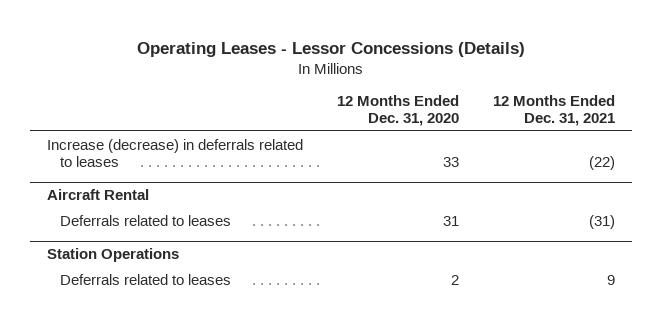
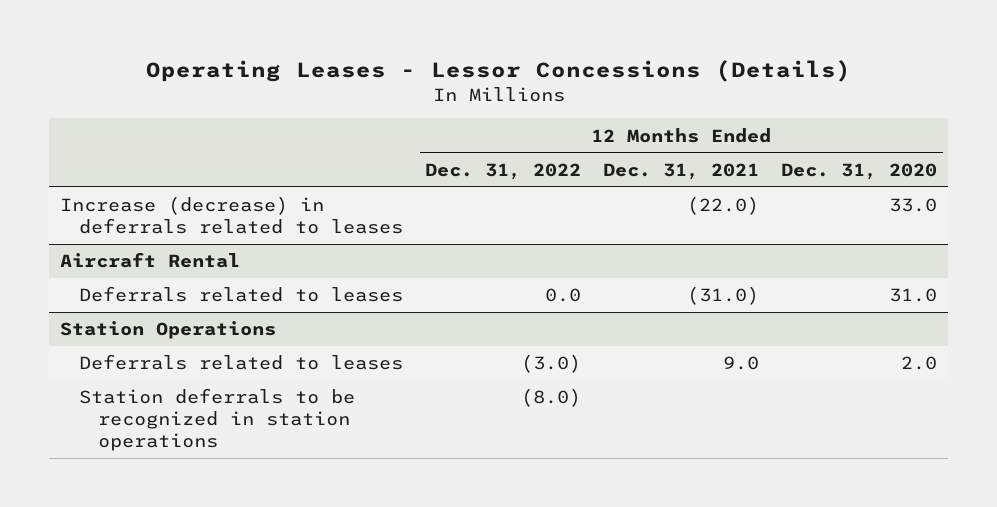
- | 12 Months Ended Dec. 31, 2020 | 12 Months Ended Dec. 31, 2021
+ | 12 Months Ended Dec. 31, 2022 | 12 Months Ended Dec. 31, 2021 | 12 Months Ended Dec. 31, 2020
- Increase (decrease) in deferrals related to leases | 33 | (22)
+ Increase (decrease) in deferrals related to leases | | (22.0) | 33.0
@ Aircraft Rental
- Deferrals related to leases | 31 | (31)
+ Deferrals related to leases | 0.0 | (31.0) | 31.0
@ Station Operations
- Deferrals related to leases | 2 | 9
+ Deferrals related to leases | (3.0) | 9.0 | 2.0
+ Station deferrals to be recognized in station operations | (8.0) | |

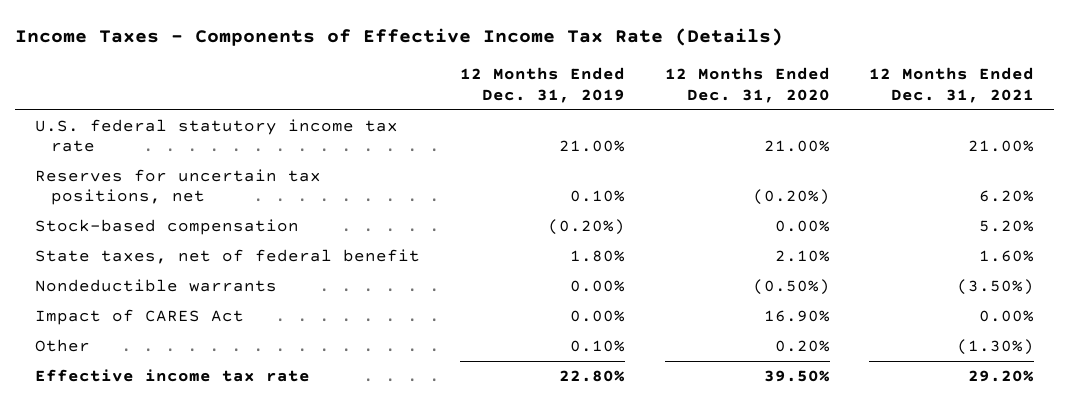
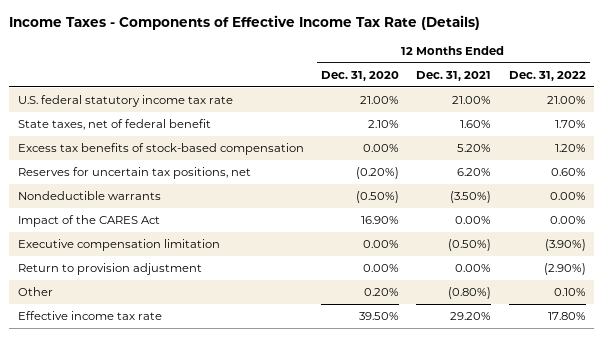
- | 12 Months Ended Dec. 31, 2019 | 12 Months Ended Dec. 31, 2020 | 12 Months Ended Dec. 31, 2021
+ | 12 Months Ended Dec. 31, 2020 | 12 Months Ended Dec. 31, 2021 | 12 Months Ended Dec. 31, 2022
- Stock-based compensation | (0.20%) | 0.00% | 5.20%
+ Excess tax benefits of stock-based compensation | 0.00% | 5.20% | 1.20%
moved down: Reserves for uncertain tax positions, net | (0.20%) | 6.20% | 0.60%
- Impact of CARES Act | 0.00% | 16.90% | 0.00%
- Other | 0.10% | 0.20% | (1.30%)
+ Impact of the CARES Act | 16.90% | 0.00% | 0.00%
+ Executive compensation limitation | 0.00% | (0.50%) | (3.90%)
+ Return to provision adjustment | 0.00% | 0.00% | (2.90%)
+ Other | 0.20% | (0.80%) | 0.10%

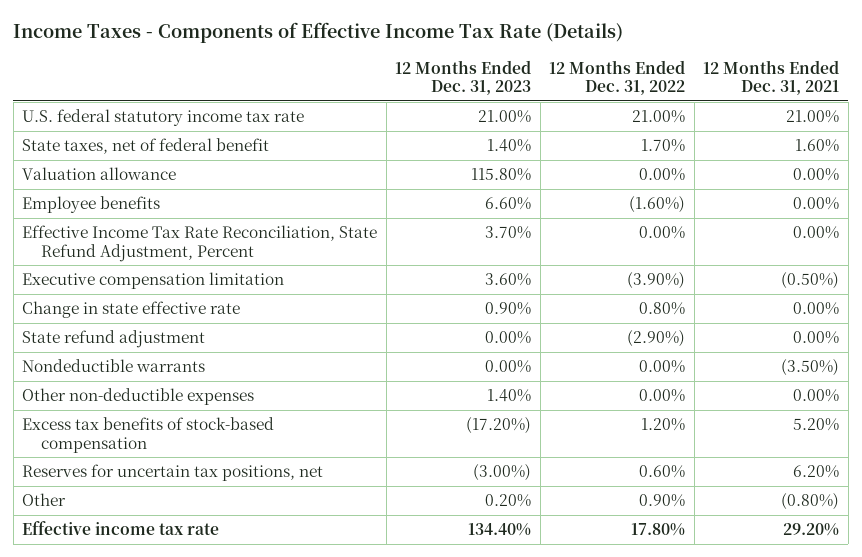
- | 12 Months Ended Dec. 31, 2020 | 12 Months Ended Dec. 31, 2021 | 12 Months Ended Dec. 31, 2022
+ | 12 Months Ended Dec. 31, 2023 | 12 Months Ended Dec. 31, 2022 | 12 Months Ended Dec. 31, 2021
+ Valuation allowance | 115.80% | 0.00% | 0.00%
+ Employee benefits | 6.60% | (1.60%) | 0.00%
+ Effective Income Tax Rate Reconciliation, State Refund Adjustment, Percent | 3.70% | 0.00% | 0.00%
moved up: Executive compensation limitation | 3.60% | (3.90%) | (0.50%)
+ Change in state effective rate | 0.90% | 0.80% | 0.00%
+ State refund adjustment | 0.00% | (2.90%) | 0.00%
moved up: Nondeductible warrants | 0.00% | 0.00% | (3.50%)
+ Other non-deductible expenses | 1.40% | 0.00% | 0.00%
- Impact of the CARES Act | 16.90% | 0.00% | 0.00%
- Return to provision adjustment | 0.00% | 0.00% | (2.90%)
- Other | 0.20% | (0.80%) | 0.10%
+ Other | 0.20% | 0.90% | (0.80%)

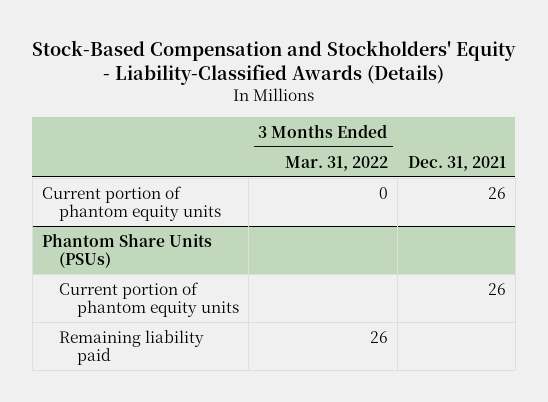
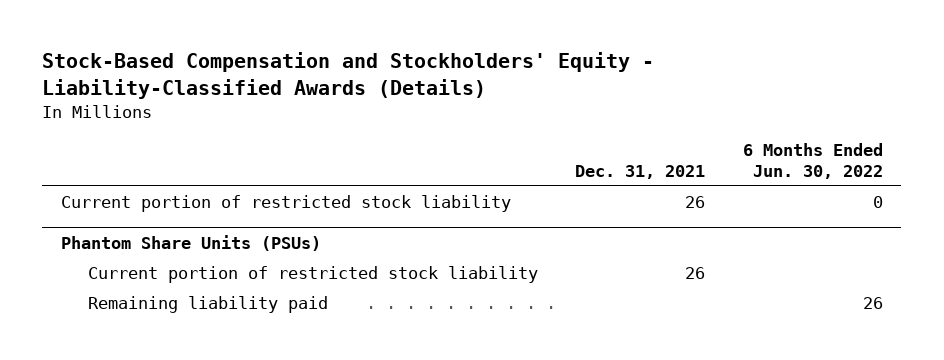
- | 3 Months Ended Mar. 31, 2022 | Dec. 31, 2021
+ | Dec. 31, 2021 | 6 Months Ended Jun. 30, 2022
- Current portion of phantom equity units | 0 | 26
+ Current portion of restricted stock liability | 26 | 0
@ Phantom Share Units (PSUs)
- Current portion of phantom equity units | | 26
+ Current portion of restricted stock liability | 26 |

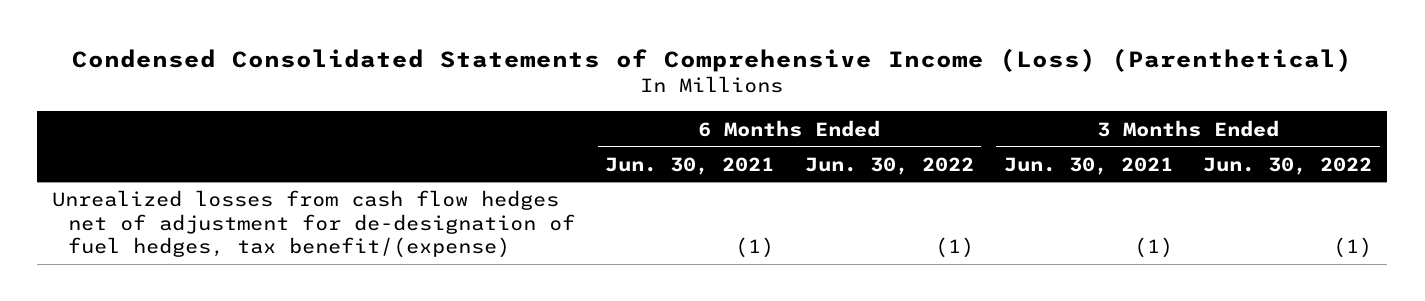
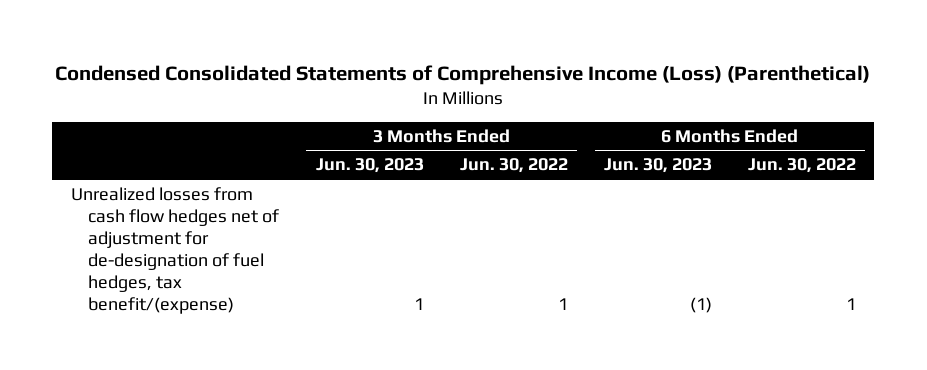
- | 6 Months Ended Jun. 30, 2021 | 6 Months Ended Jun. 30, 2022 | 3 Months Ended Jun. 30, 2021 | 3 Months Ended Jun. 30, 2022
+ | 3 Months Ended Jun. 30, 2023 | 3 Months Ended Jun. 30, 2022 | 6 Months Ended Jun. 30, 2023 | 6 Months Ended Jun. 30, 2022
- Unrealized losses from cash flow hedges net of adjustment for de-designation of fuel hedges, tax benefit/(expense) | (1) | (1) | (1) | (1)
+ Unrealized losses from cash flow hedges net of adjustment for de-designation of fuel hedges, tax benefit/(expense) | 1 | 1 | (1) | 1

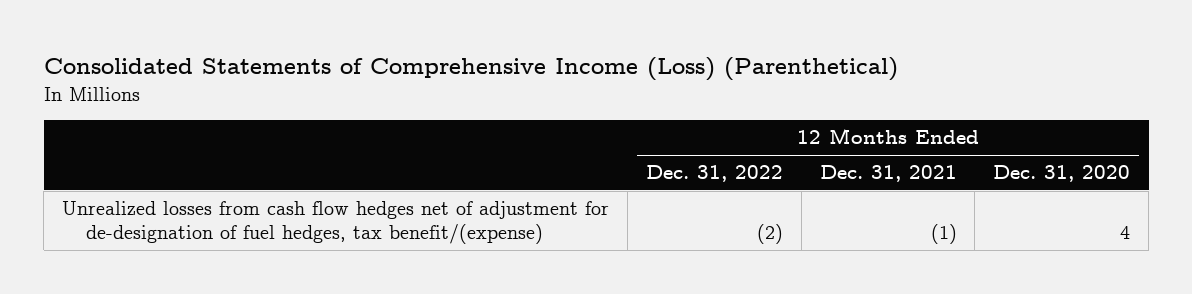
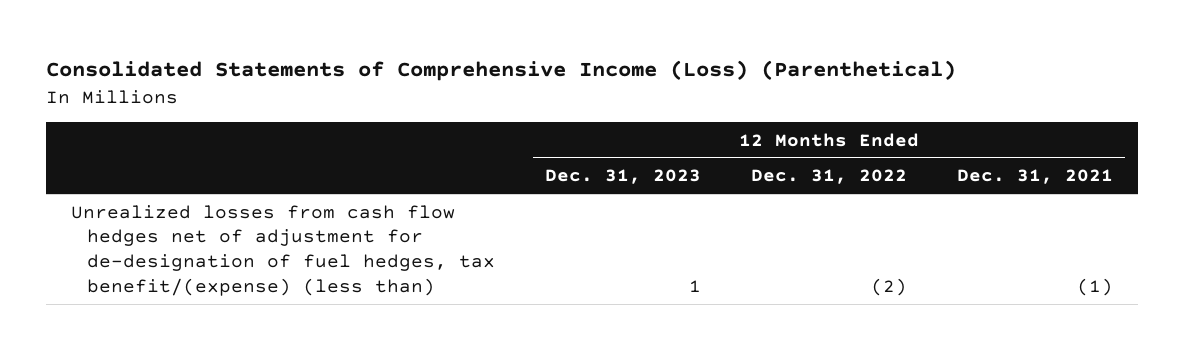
- | 12 Months Ended Dec. 31, 2022 | 12 Months Ended Dec. 31, 2021 | 12 Months Ended Dec. 31, 2020
+ | 12 Months Ended Dec. 31, 2023 | 12 Months Ended Dec. 31, 2022 | 12 Months Ended Dec. 31, 2021
- Unrealized losses from cash flow hedges net of adjustment for de-designation of fuel hedges, tax benefit/(expense) | (2) | (1) | 4
+ Unrealized losses from cash flow hedges net of adjustment for de-designation of fuel hedges, tax benefit/(expense) (less than) | 1 | (2) | (1)

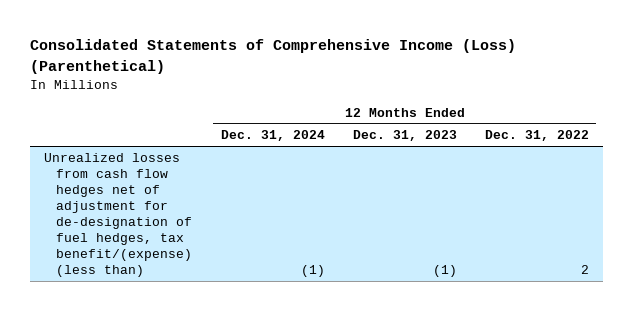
- | 12 Months Ended Dec. 31, 2023 | 12 Months Ended Dec. 31, 2022 | 12 Months Ended Dec. 31, 2021
+ | 12 Months Ended Dec. 31, 2024 | 12 Months Ended Dec. 31, 2023 | 12 Months Ended Dec. 31, 2022
- Unrealized losses from cash flow hedges net of adjustment for de-designation of fuel hedges, tax benefit/(expense) (less than) | 1 | (2) | (1)
+ Unrealized losses from cash flow hedges net of adjustment for de-designation of fuel hedges, tax benefit/(expense) (less than) | (1) | (1) | 2

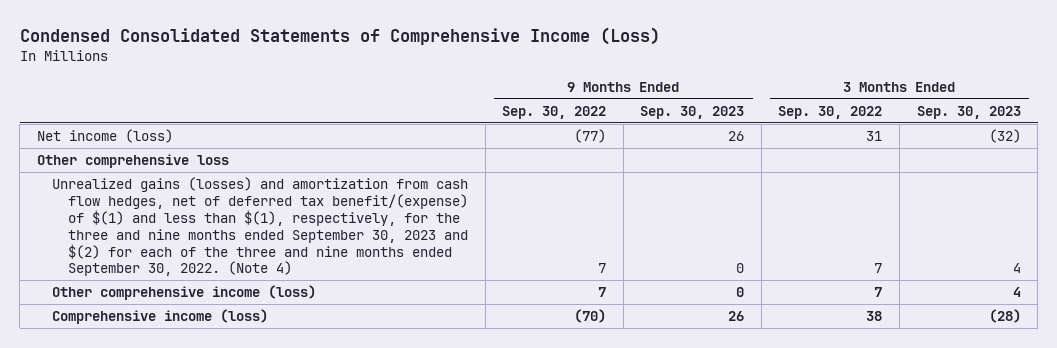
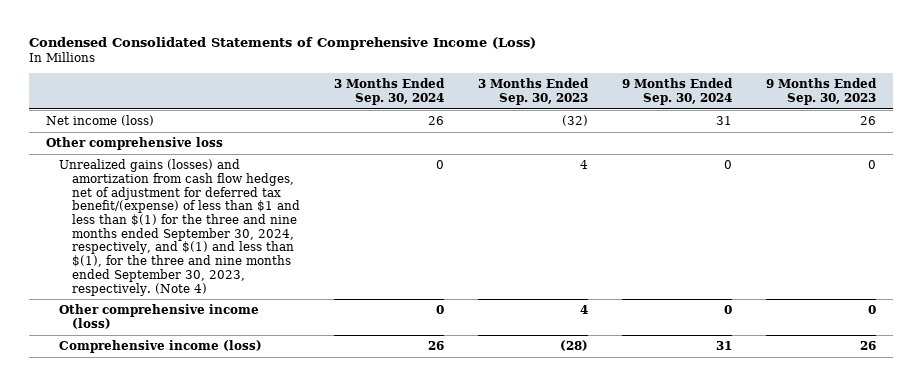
- | 9 Months Ended Sep. 30, 2022 | 9 Months Ended Sep. 30, 2023 | 3 Months Ended Sep. 30, 2022 | 3 Months Ended Sep. 30, 2023
+ | 3 Months Ended Sep. 30, 2024 | 3 Months Ended Sep. 30, 2023 | 9 Months Ended Sep. 30, 2024 | 9 Months Ended Sep. 30, 2023
- Unrealized gains (losses) and amortization from cash flow hedges, net of deferred tax benefit/(expense) of $(1) and less than $(1), respectively, for the three and nine months ended September 30, 2023 and $(2) for each of the three and nine months ended September 30, 2022. (Note 4) | 7 | 0 | 7 | 4
+ Unrealized gains (losses) and amortization from cash flow hedges, net of adjustment for deferred tax benefit/(expense) of less than $1 and less than $(1) for the three and nine months ended September 30, 2024, respectively, and $(1) and less than $(1), for the three and nine months ended September 30, 2023, respectively. (Note 4) | 0 | 4 | 0 | 0

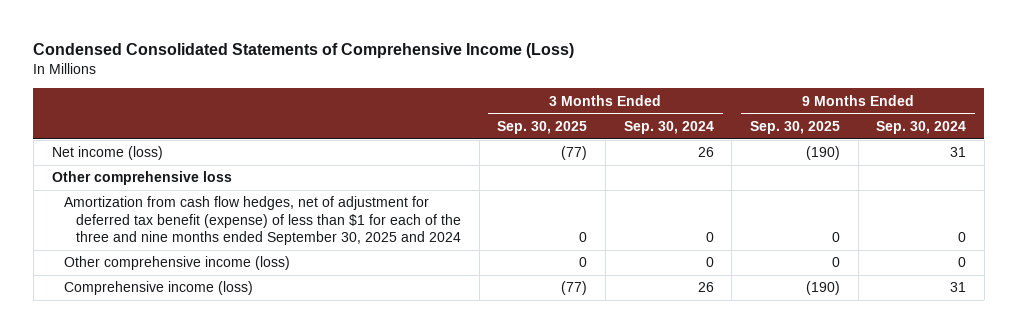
- | 3 Months Ended Sep. 30, 2024 | 3 Months Ended Sep. 30, 2023 | 9 Months Ended Sep. 30, 2024 | 9 Months Ended Sep. 30, 2023
+ | 3 Months Ended Sep. 30, 2025 | 3 Months Ended Sep. 30, 2024 | 9 Months Ended Sep. 30, 2025 | 9 Months Ended Sep. 30, 2024
- Unrealized gains (losses) and amortization from cash flow hedges, net of adjustment for deferred tax benefit/(expense) of less than $1 and less than $(1) for the three and nine months ended September 30, 2024, respectively, and $(1) and less than $(1), for the three and nine months ended September 30, 2023, respectively. (Note 4) | 0 | 4 | 0 | 0
+ Amortization from cash flow hedges, net of adjustment for deferred tax benefit (expense) of less than $1 for each of the three and nine months ended September 30, 2025 and 2024 | 0 | 0 | 0 | 0

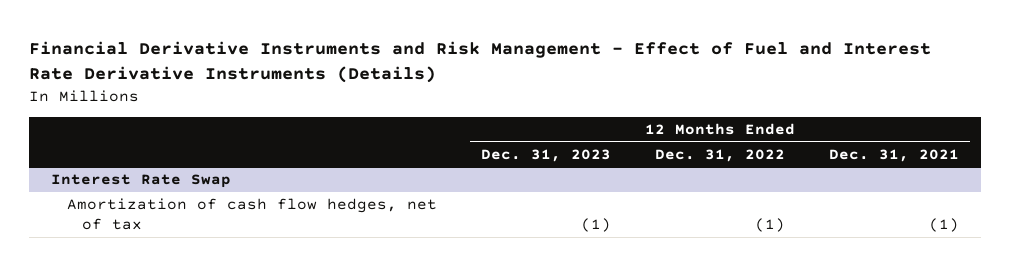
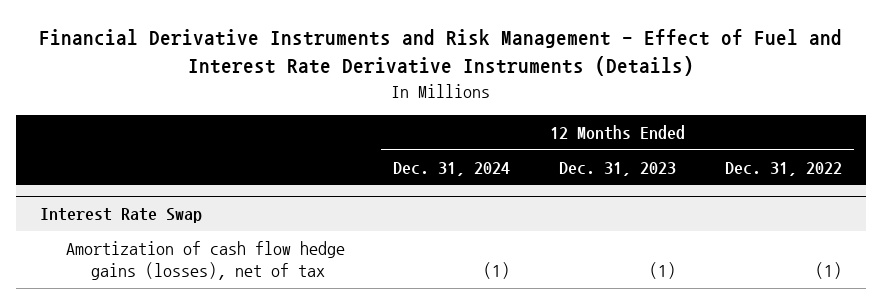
- | 12 Months Ended Dec. 31, 2023 | 12 Months Ended Dec. 31, 2022 | 12 Months Ended Dec. 31, 2021
+ | 12 Months Ended Dec. 31, 2024 | 12 Months Ended Dec. 31, 2023 | 12 Months Ended Dec. 31, 2022
@ Interest Rate Swap
- Amortization of cash flow hedges, net of tax | (1) | (1) | (1)
+ Amortization of cash flow hedge gains (losses), net of tax | (1) | (1) | (1)

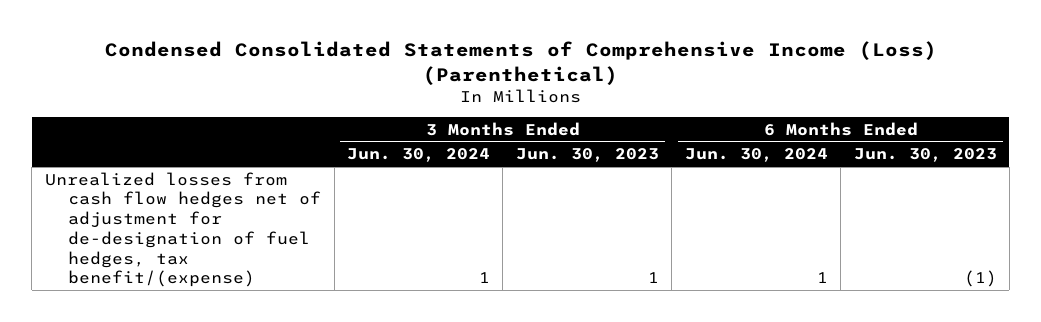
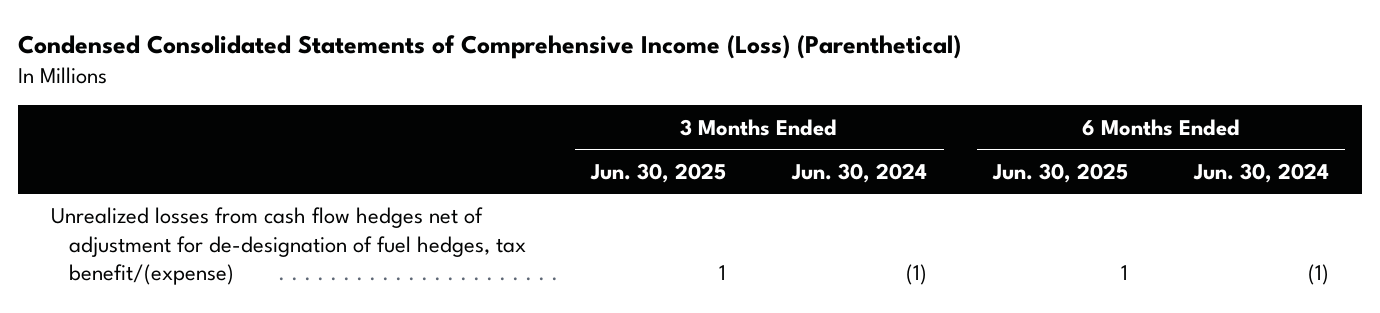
- | 3 Months Ended Jun. 30, 2024 | 3 Months Ended Jun. 30, 2023 | 6 Months Ended Jun. 30, 2024 | 6 Months Ended Jun. 30, 2023
+ | 3 Months Ended Jun. 30, 2025 | 3 Months Ended Jun. 30, 2024 | 6 Months Ended Jun. 30, 2025 | 6 Months Ended Jun. 30, 2024
- Unrealized losses from cash flow hedges net of adjustment for de-designation of fuel hedges, tax benefit/(expense) | 1 | 1 | 1 | (1)
+ Unrealized losses from cash flow hedges net of adjustment for de-designation of fuel hedges, tax benefit/(expense) | 1 | (1) | 1 | (1)

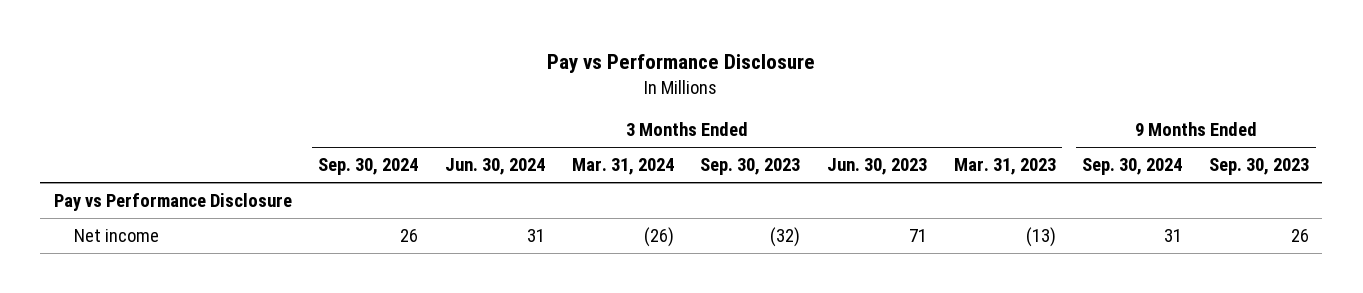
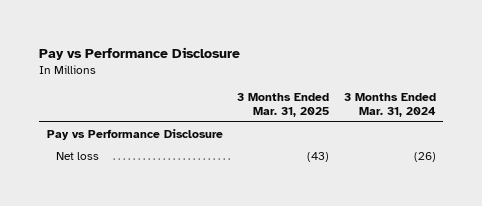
- | 3 Months Ended Sep. 30, 2024 | 3 Months Ended Jun. 30, 2024 | 3 Months Ended Mar. 31, 2024 | 3 Months Ended Sep. 30, 2023 | 3 Months Ended Jun. 30, 2023 | 3 Months Ended Mar. 31, 2023 | 9 Months Ended Sep. 30, 2024 | 9 Months Ended Sep. 30, 2023
+ | 3 Months Ended Mar. 31, 2025 | 3 Months Ended Mar. 31, 2024
- Net income | 26 | 31 | (26) | (32) | 71 | (13) | 31 | 26
+ Net loss | (43) | (26)

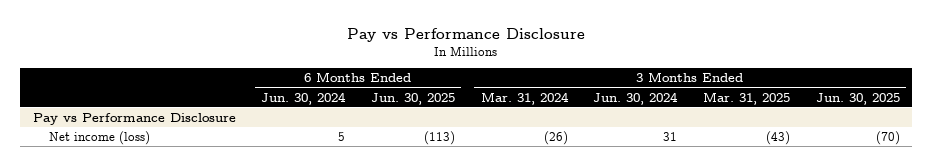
- | 3 Months Ended Mar. 31, 2025 | 3 Months Ended Mar. 31, 2024
+ | 6 Months Ended Jun. 30, 2024 | 6 Months Ended Jun. 30, 2025 | 3 Months Ended Mar. 31, 2024 | 3 Months Ended Jun. 30, 2024 | 3 Months Ended Mar. 31, 2025 | 3 Months Ended Jun. 30, 2025
- Net loss | (43) | (26)
+ Net income (loss) | 5 | (113) | (26) | 31 | (43) | (70)

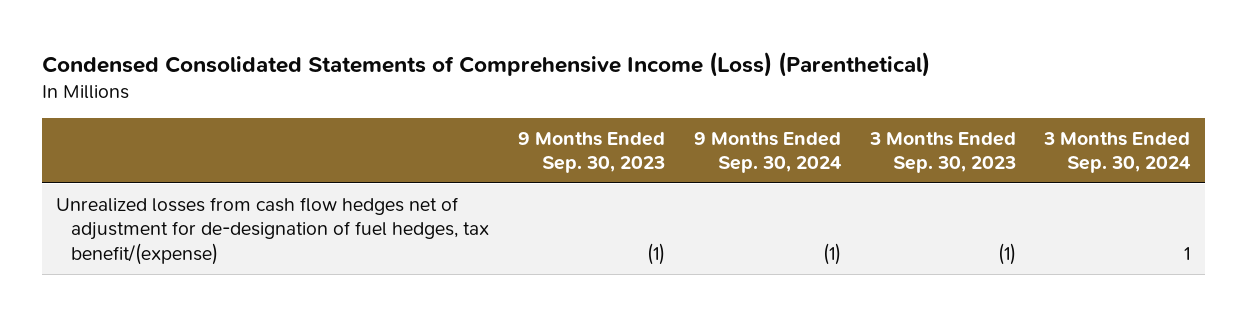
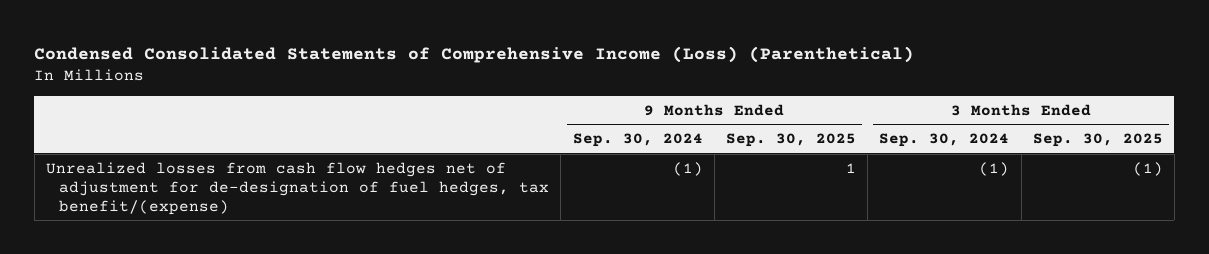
- | 9 Months Ended Sep. 30, 2023 | 9 Months Ended Sep. 30, 2024 | 3 Months Ended Sep. 30, 2023 | 3 Months Ended Sep. 30, 2024
+ | 9 Months Ended Sep. 30, 2024 | 9 Months Ended Sep. 30, 2025 | 3 Months Ended Sep. 30, 2024 | 3 Months Ended Sep. 30, 2025
- Unrealized losses from cash flow hedges net of adjustment for de-designation of fuel hedges, tax benefit/(expense) | (1) | (1) | (1) | 1
+ Unrealized losses from cash flow hedges net of adjustment for de-designation of fuel hedges, tax benefit/(expense) | (1) | 1 | (1) | (1)

